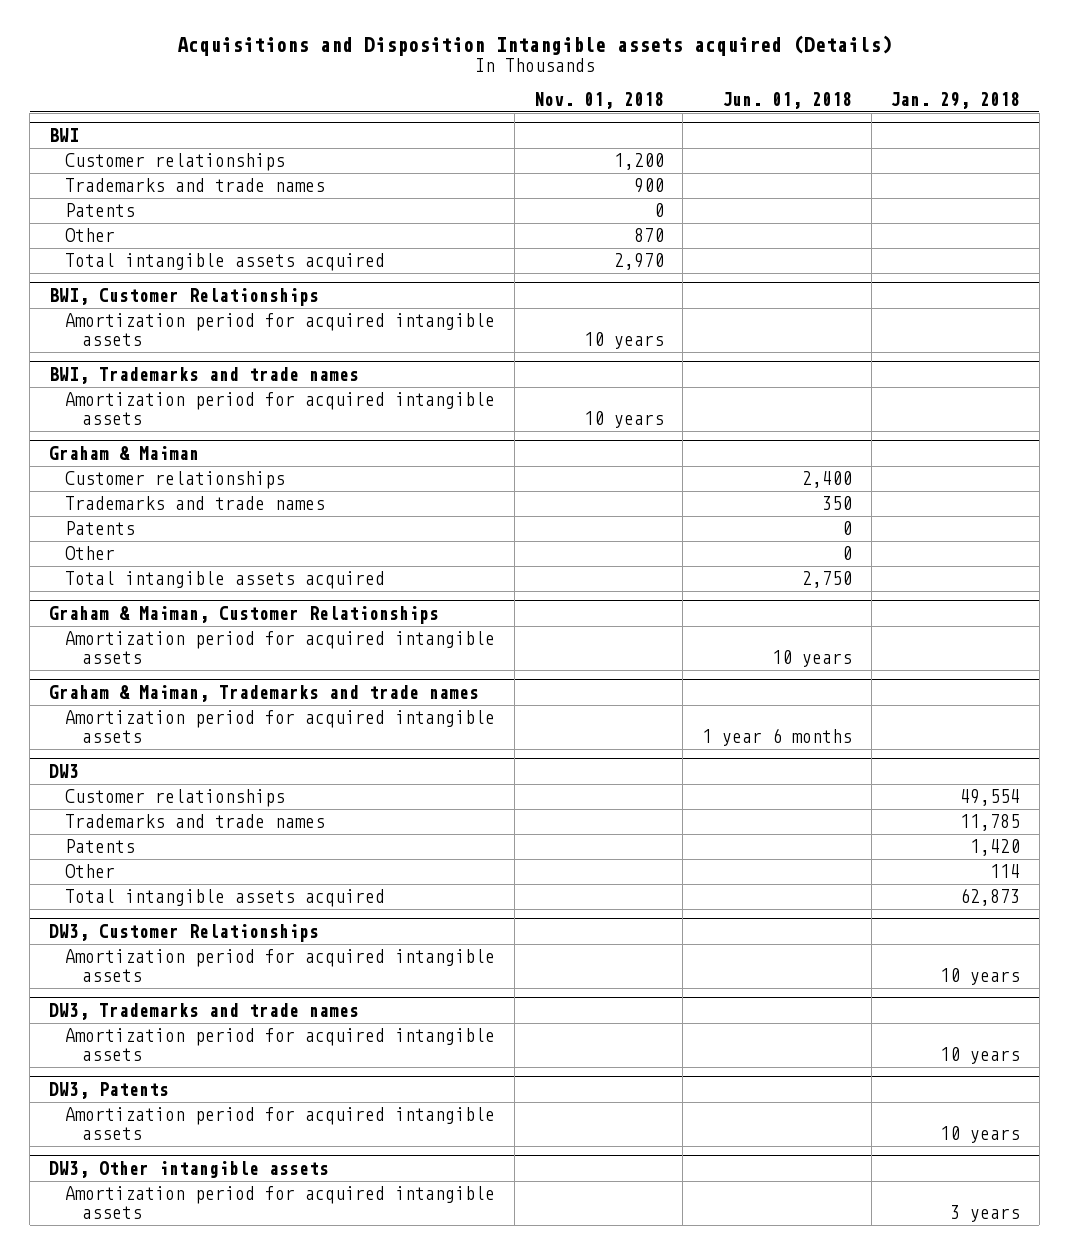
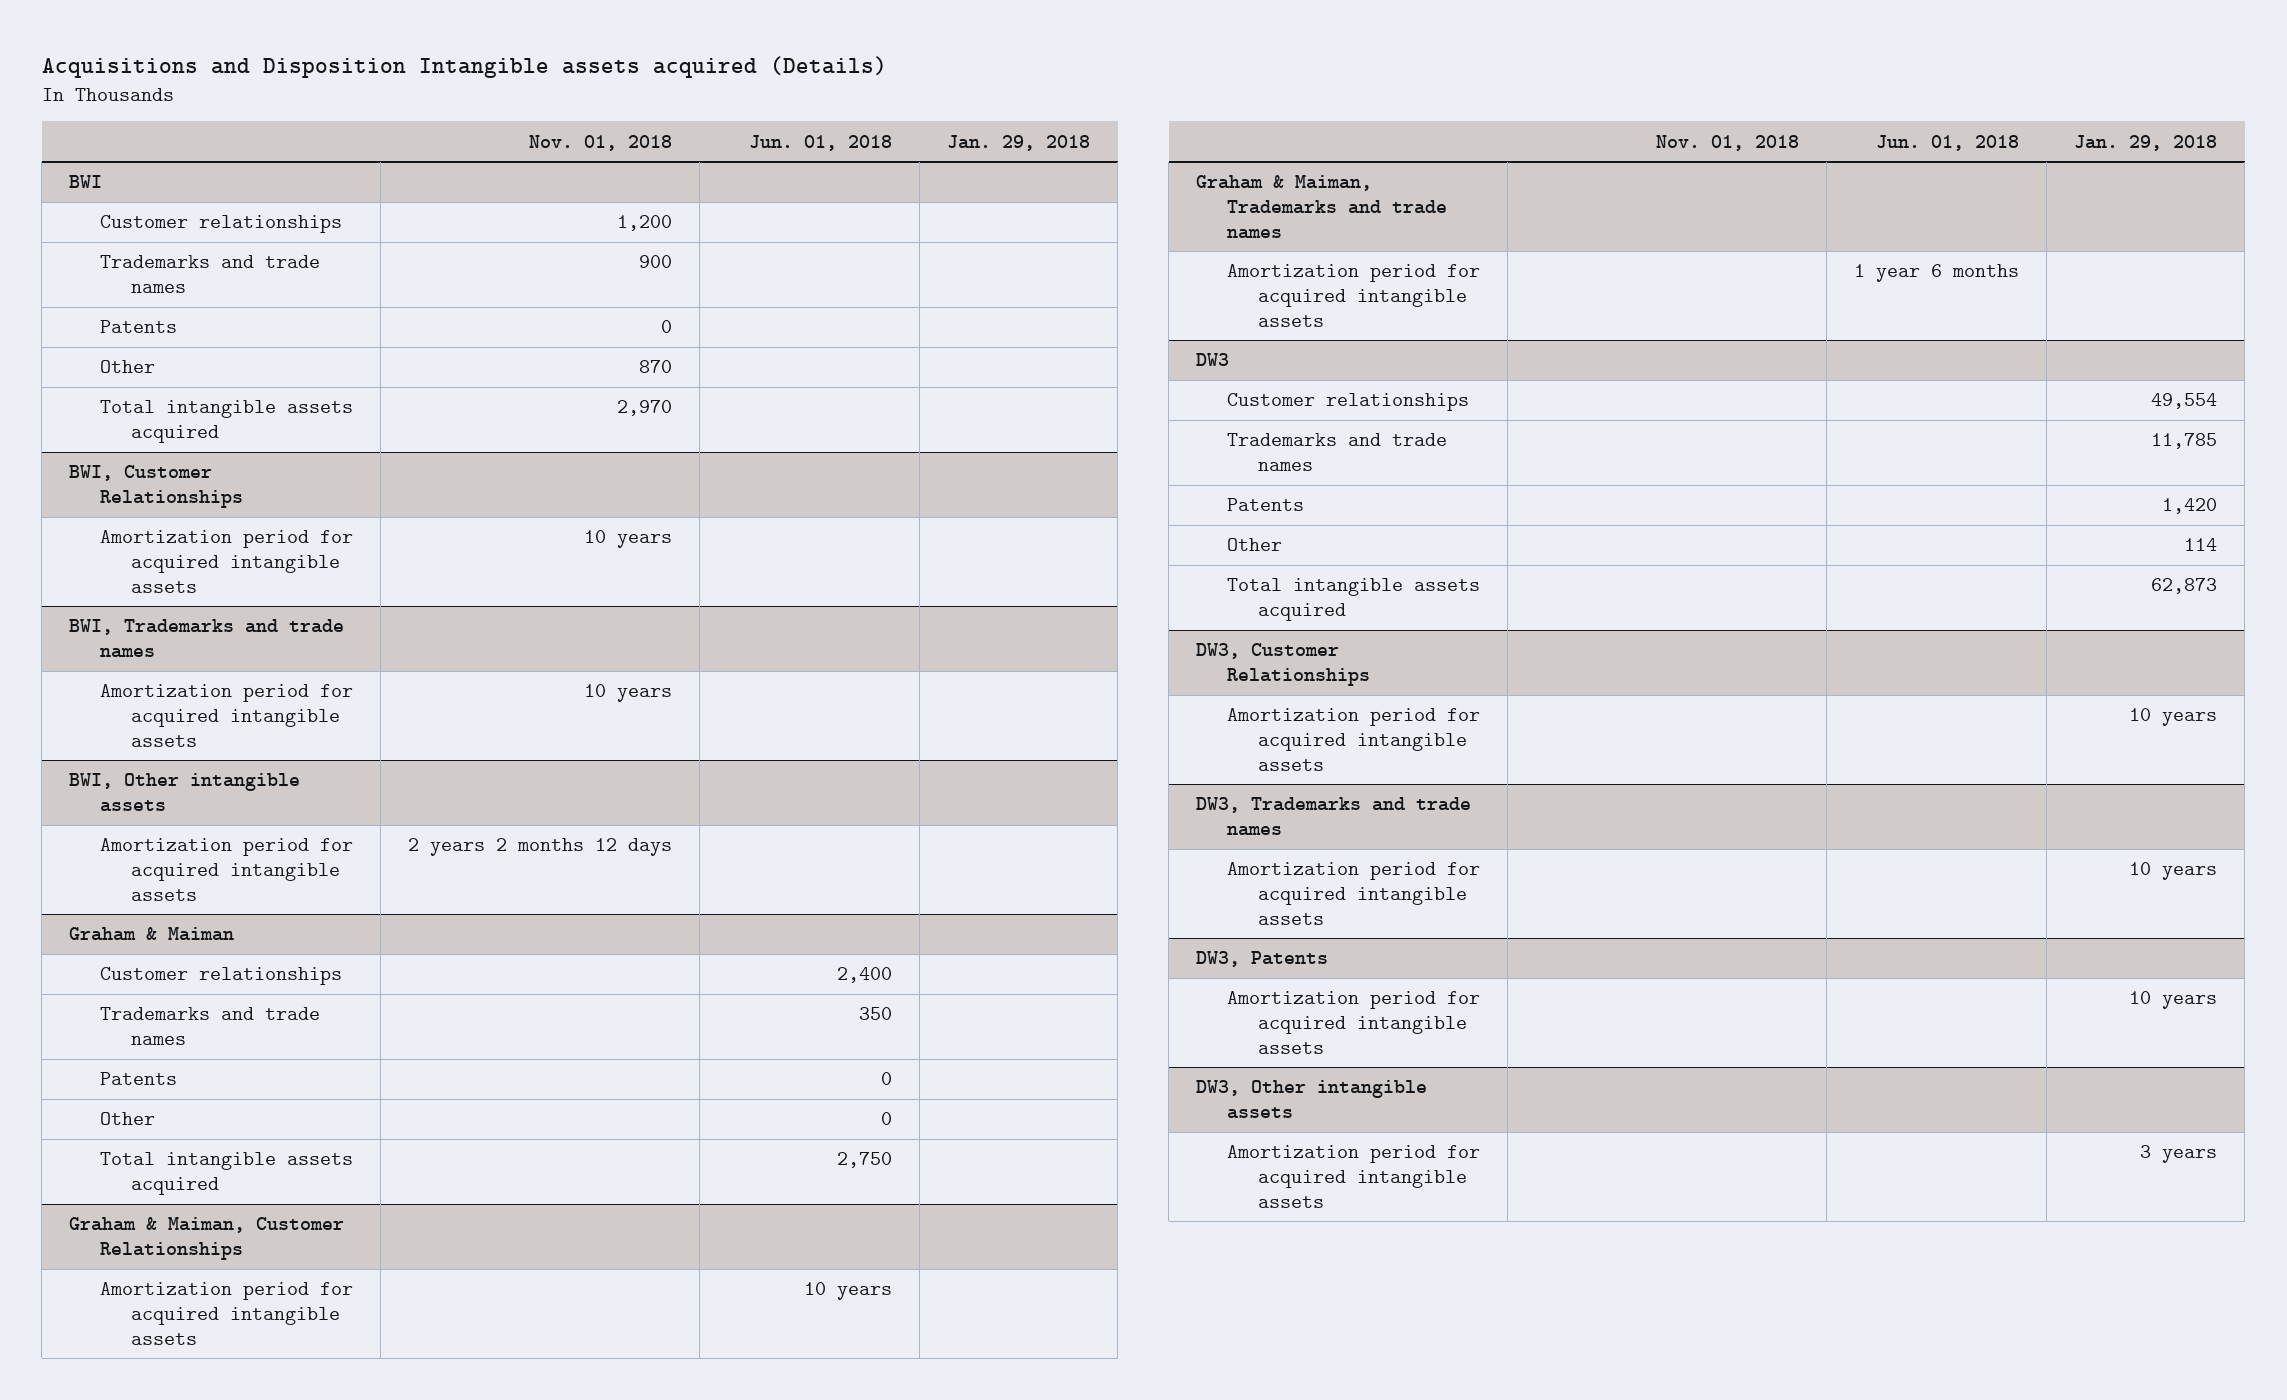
+ BWI, Other intangible assets
+ Amortization period for acquired intangible assets | 2 years 2 months 12 days | |

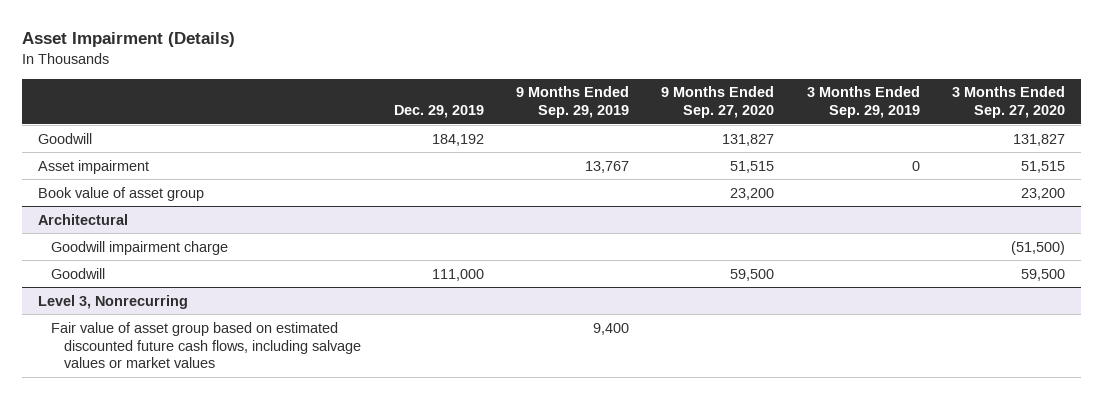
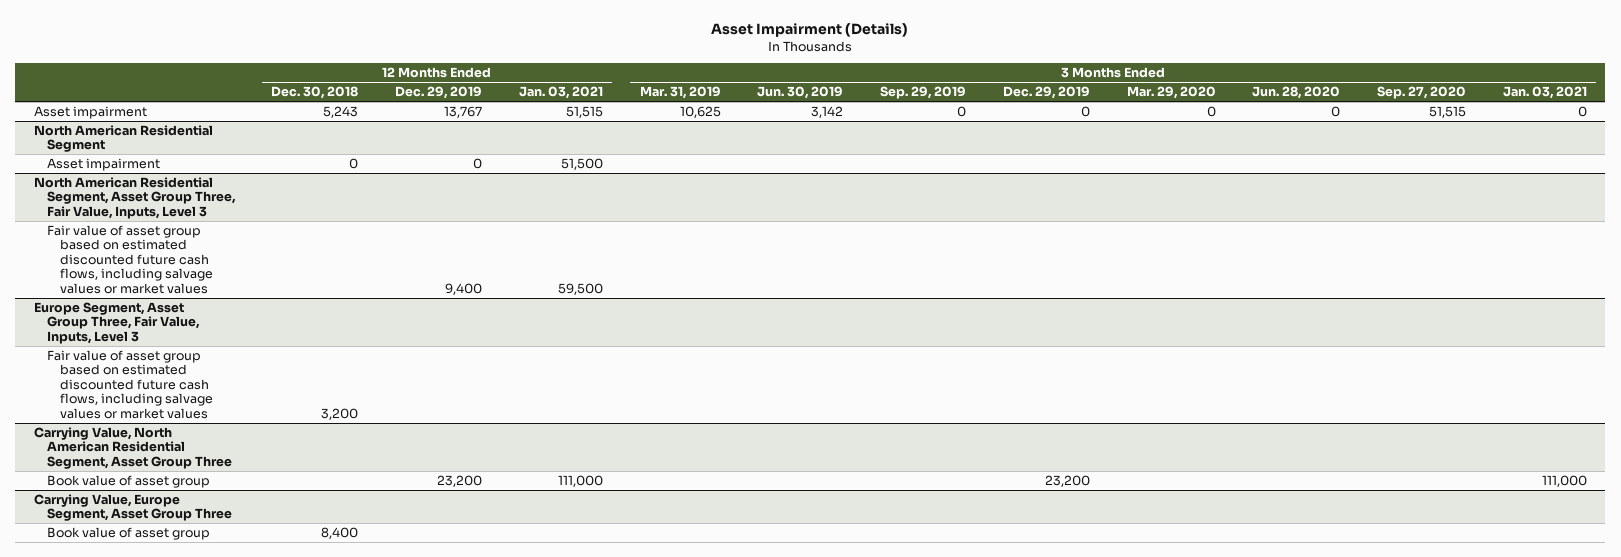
- | Dec. 29, 2019 | 9 Months Ended Sep. 29, 2019 | 9 Months Ended Sep. 27, 2020 | 3 Months Ended Sep. 29, 2019 | 3 Months Ended Sep. 27, 2020
+ | 12 Months Ended Dec. 30, 2018 | 12 Months Ended Dec. 29, 2019 | 12 Months Ended Jan. 03, 2021 | 3 Months Ended Mar. 31, 2019 | 3 Months Ended Jun. 30, 2019 | 3 Months Ended Sep. 29, 2019 | 3 Months Ended Dec. 29, 2019 | 3 Months Ended Mar. 29, 2020 | 3 Months Ended Jun. 28, 2020 | 3 Months Ended Sep. 27, 2020 | 3 Months Ended Jan. 03, 2021
- Goodwill | 184,192 | | 131,827 | | 131,827
- Book value of asset group | | | 23,200 | | 23,200
- Architectural
- Goodwill impairment charge | | | | | (51,500)
- Goodwill | 111,000 | | 59,500 | | 59,500
- Level 3, Nonrecurring
- Fair value of asset group based on estimated discounted future cash flows, including salvage values or market values | | 9,400 | | |
+ North American Residential Segment
+ Asset impairment | 0 | 0 | 51,500 | | | | | | | |
+ North American Residential Segment, Asset Group Three, Fair Value, Inputs, Level 3
+ Fair value of asset group based on estimated discounted future cash flows, including salvage values or market values | | 9,400 | 59,500 | | | | | | | |
+ Europe Segment, Asset Group Three, Fair Value, Inputs, Level 3
+ Fair value of asset group based on estimated discounted future cash flows, including salvage values or market values | 3,200 | | | | | | | | | |
+ Carrying Value, North American Residential Segment, Asset Group Three
+ Book value of asset group | | 23,200 | 111,000 | | | | 23,200 | | | | 111,000
+ Carrying Value, Europe Segment, Asset Group Three
+ Book value of asset group | 8,400 | | | | | | | | | |

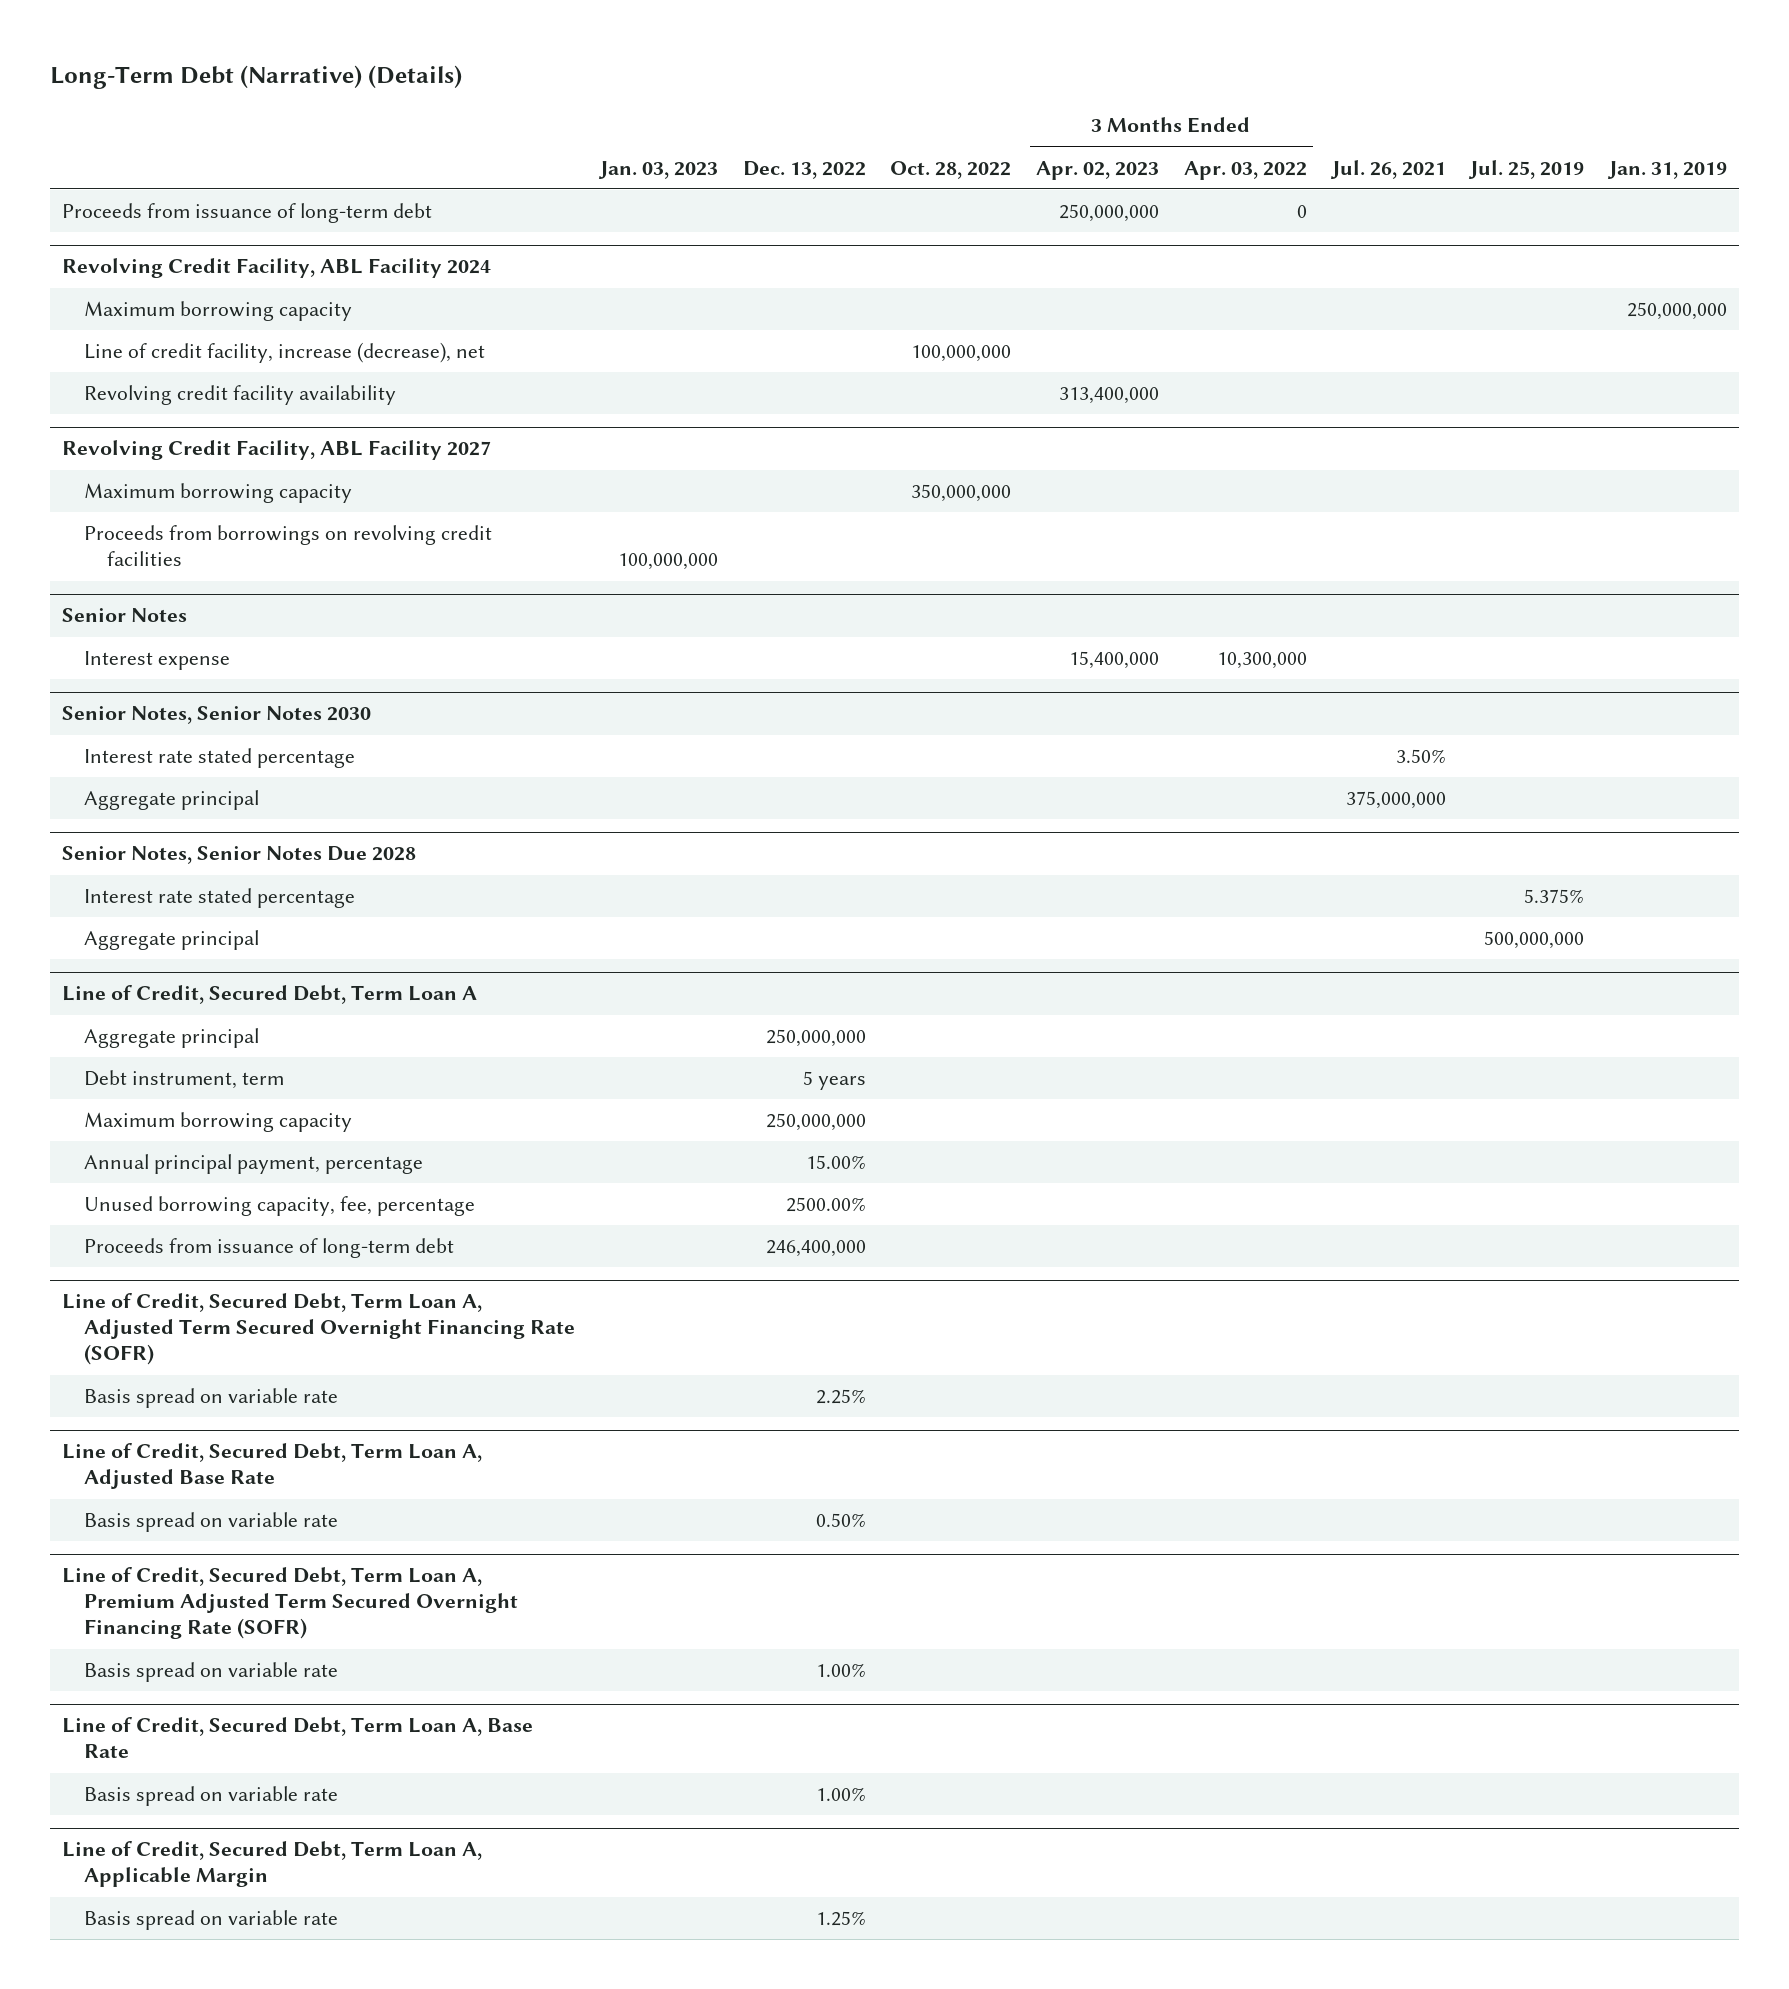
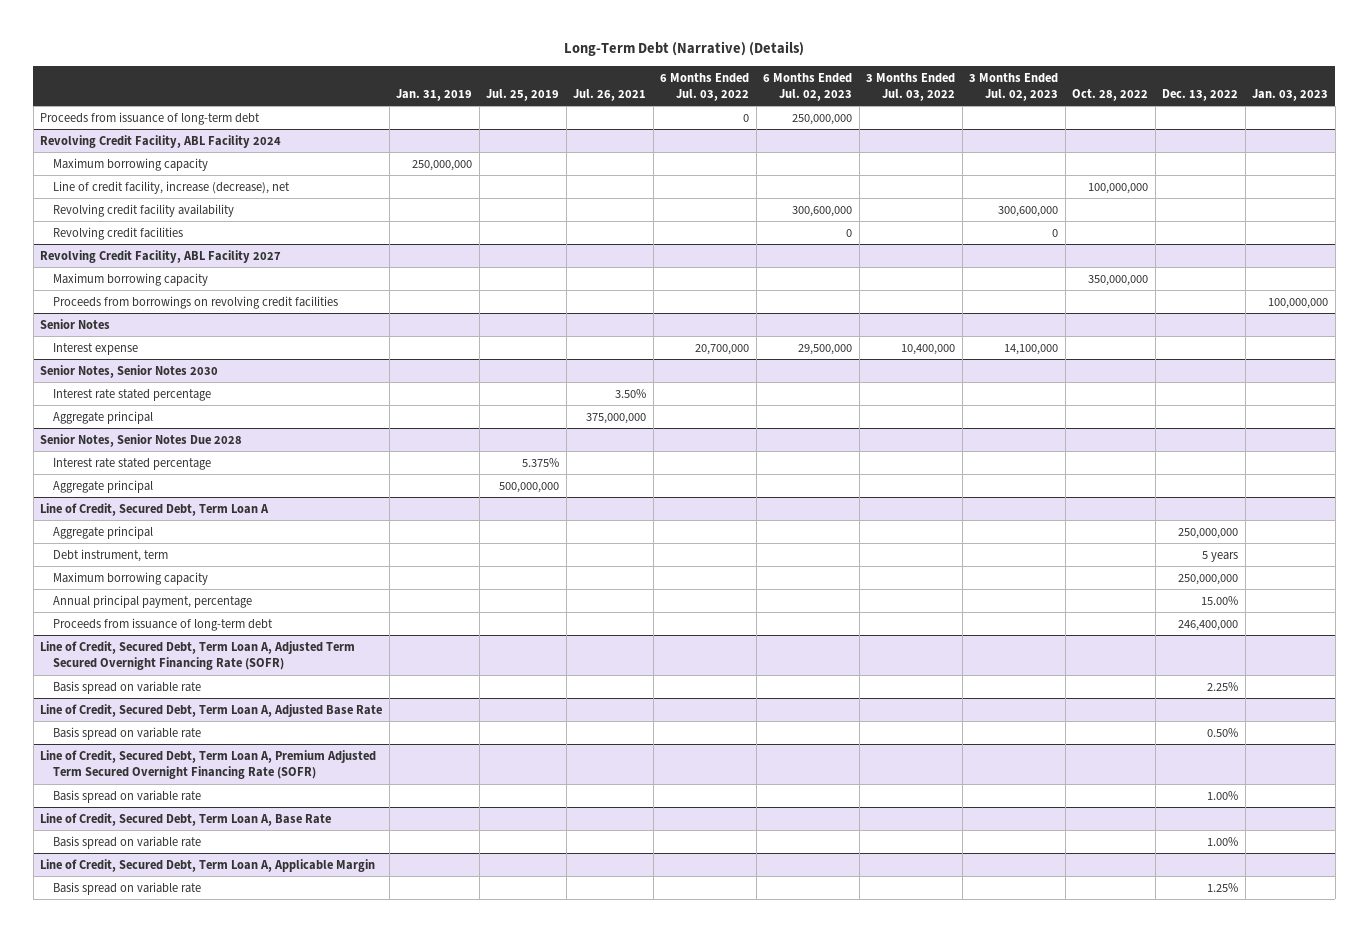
- | Jan. 03, 2023 | Dec. 13, 2022 | Oct. 28, 2022 | 3 Months Ended Apr. 02, 2023 | 3 Months Ended Apr. 03, 2022 | Jul. 26, 2021 | Jul. 25, 2019 | Jan. 31, 2019
+ | Jan. 31, 2019 | Jul. 25, 2019 | Jul. 26, 2021 | 6 Months Ended Jul. 03, 2022 | 6 Months Ended Jul. 02, 2023 | 3 Months Ended Jul. 03, 2022 | 3 Months Ended Jul. 02, 2023 | Oct. 28, 2022 | Dec. 13, 2022 | Jan. 03, 2023
@ Revolving Credit Facility, ABL Facility 2024
+ Revolving credit facilities | | | | | 0 | | 0 | | |
@ Line of Credit, Secured Debt, Term Loan A
- Unused borrowing capacity, fee, percentage | | 2500.00% | | | | | |

